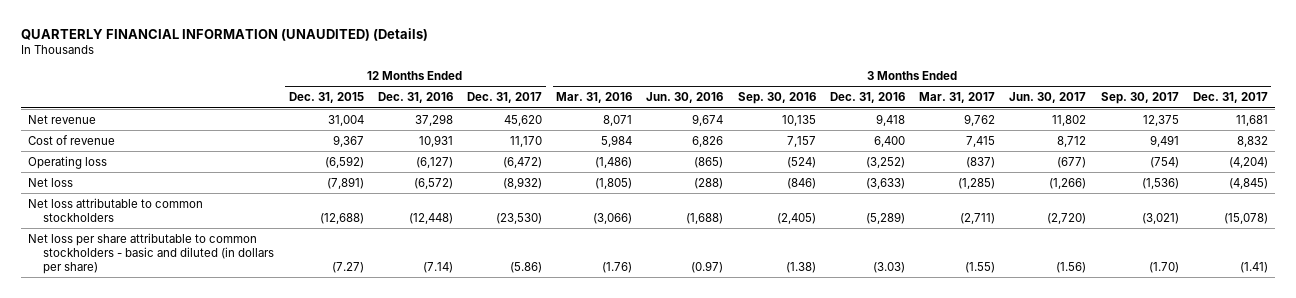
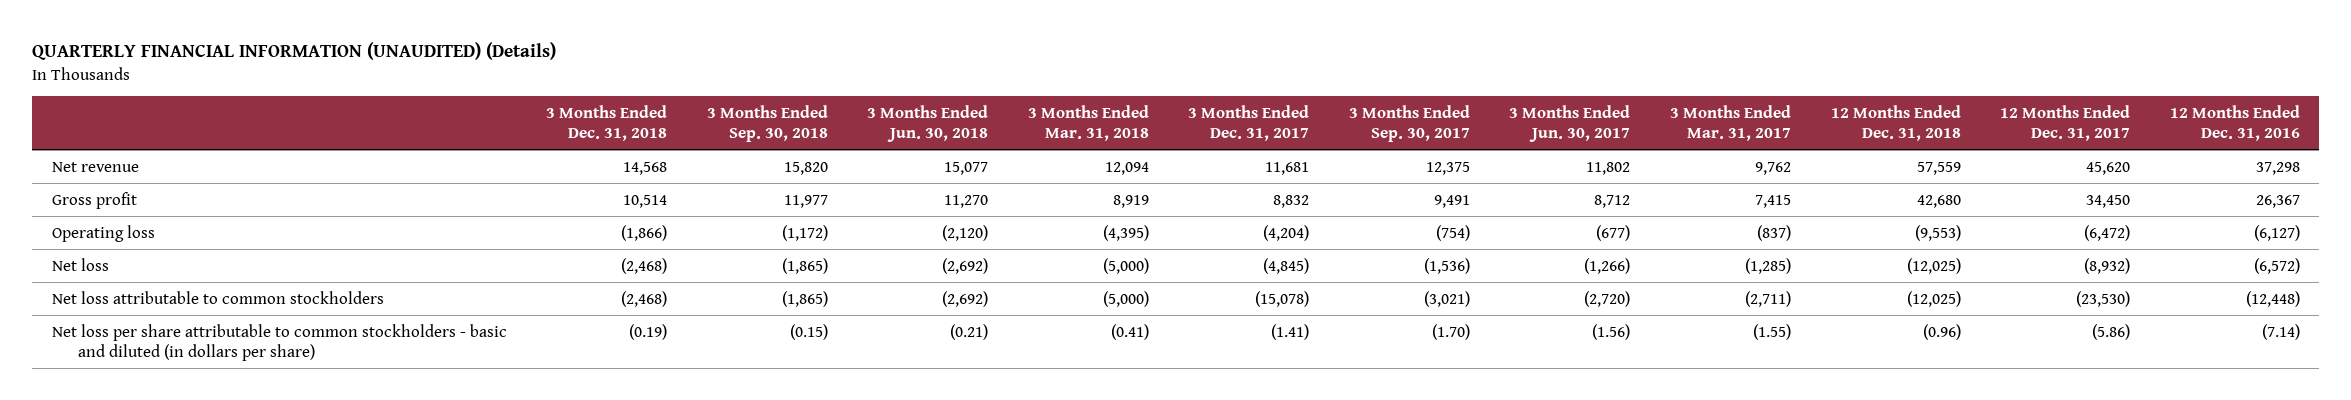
- | 12 Months Ended Dec. 31, 2015 | 12 Months Ended Dec. 31, 2016 | 12 Months Ended Dec. 31, 2017 | 3 Months Ended Mar. 31, 2016 | 3 Months Ended Jun. 30, 2016 | 3 Months Ended Sep. 30, 2016 | 3 Months Ended Dec. 31, 2016 | 3 Months Ended Mar. 31, 2017 | 3 Months Ended Jun. 30, 2017 | 3 Months Ended Sep. 30, 2017 | 3 Months Ended Dec. 31, 2017
+ | 3 Months Ended Dec. 31, 2018 | 3 Months Ended Sep. 30, 2018 | 3 Months Ended Jun. 30, 2018 | 3 Months Ended Mar. 31, 2018 | 3 Months Ended Dec. 31, 2017 | 3 Months Ended Sep. 30, 2017 | 3 Months Ended Jun. 30, 2017 | 3 Months Ended Mar. 31, 2017 | 12 Months Ended Dec. 31, 2018 | 12 Months Ended Dec. 31, 2017 | 12 Months Ended Dec. 31, 2016
- Cost of revenue | 9,367 | 10,931 | 11,170 | 5,984 | 6,826 | 7,157 | 6,400 | 7,415 | 8,712 | 9,491 | 8,832
+ Gross profit | 10,514 | 11,977 | 11,270 | 8,919 | 8,832 | 9,491 | 8,712 | 7,415 | 42,680 | 34,450 | 26,367

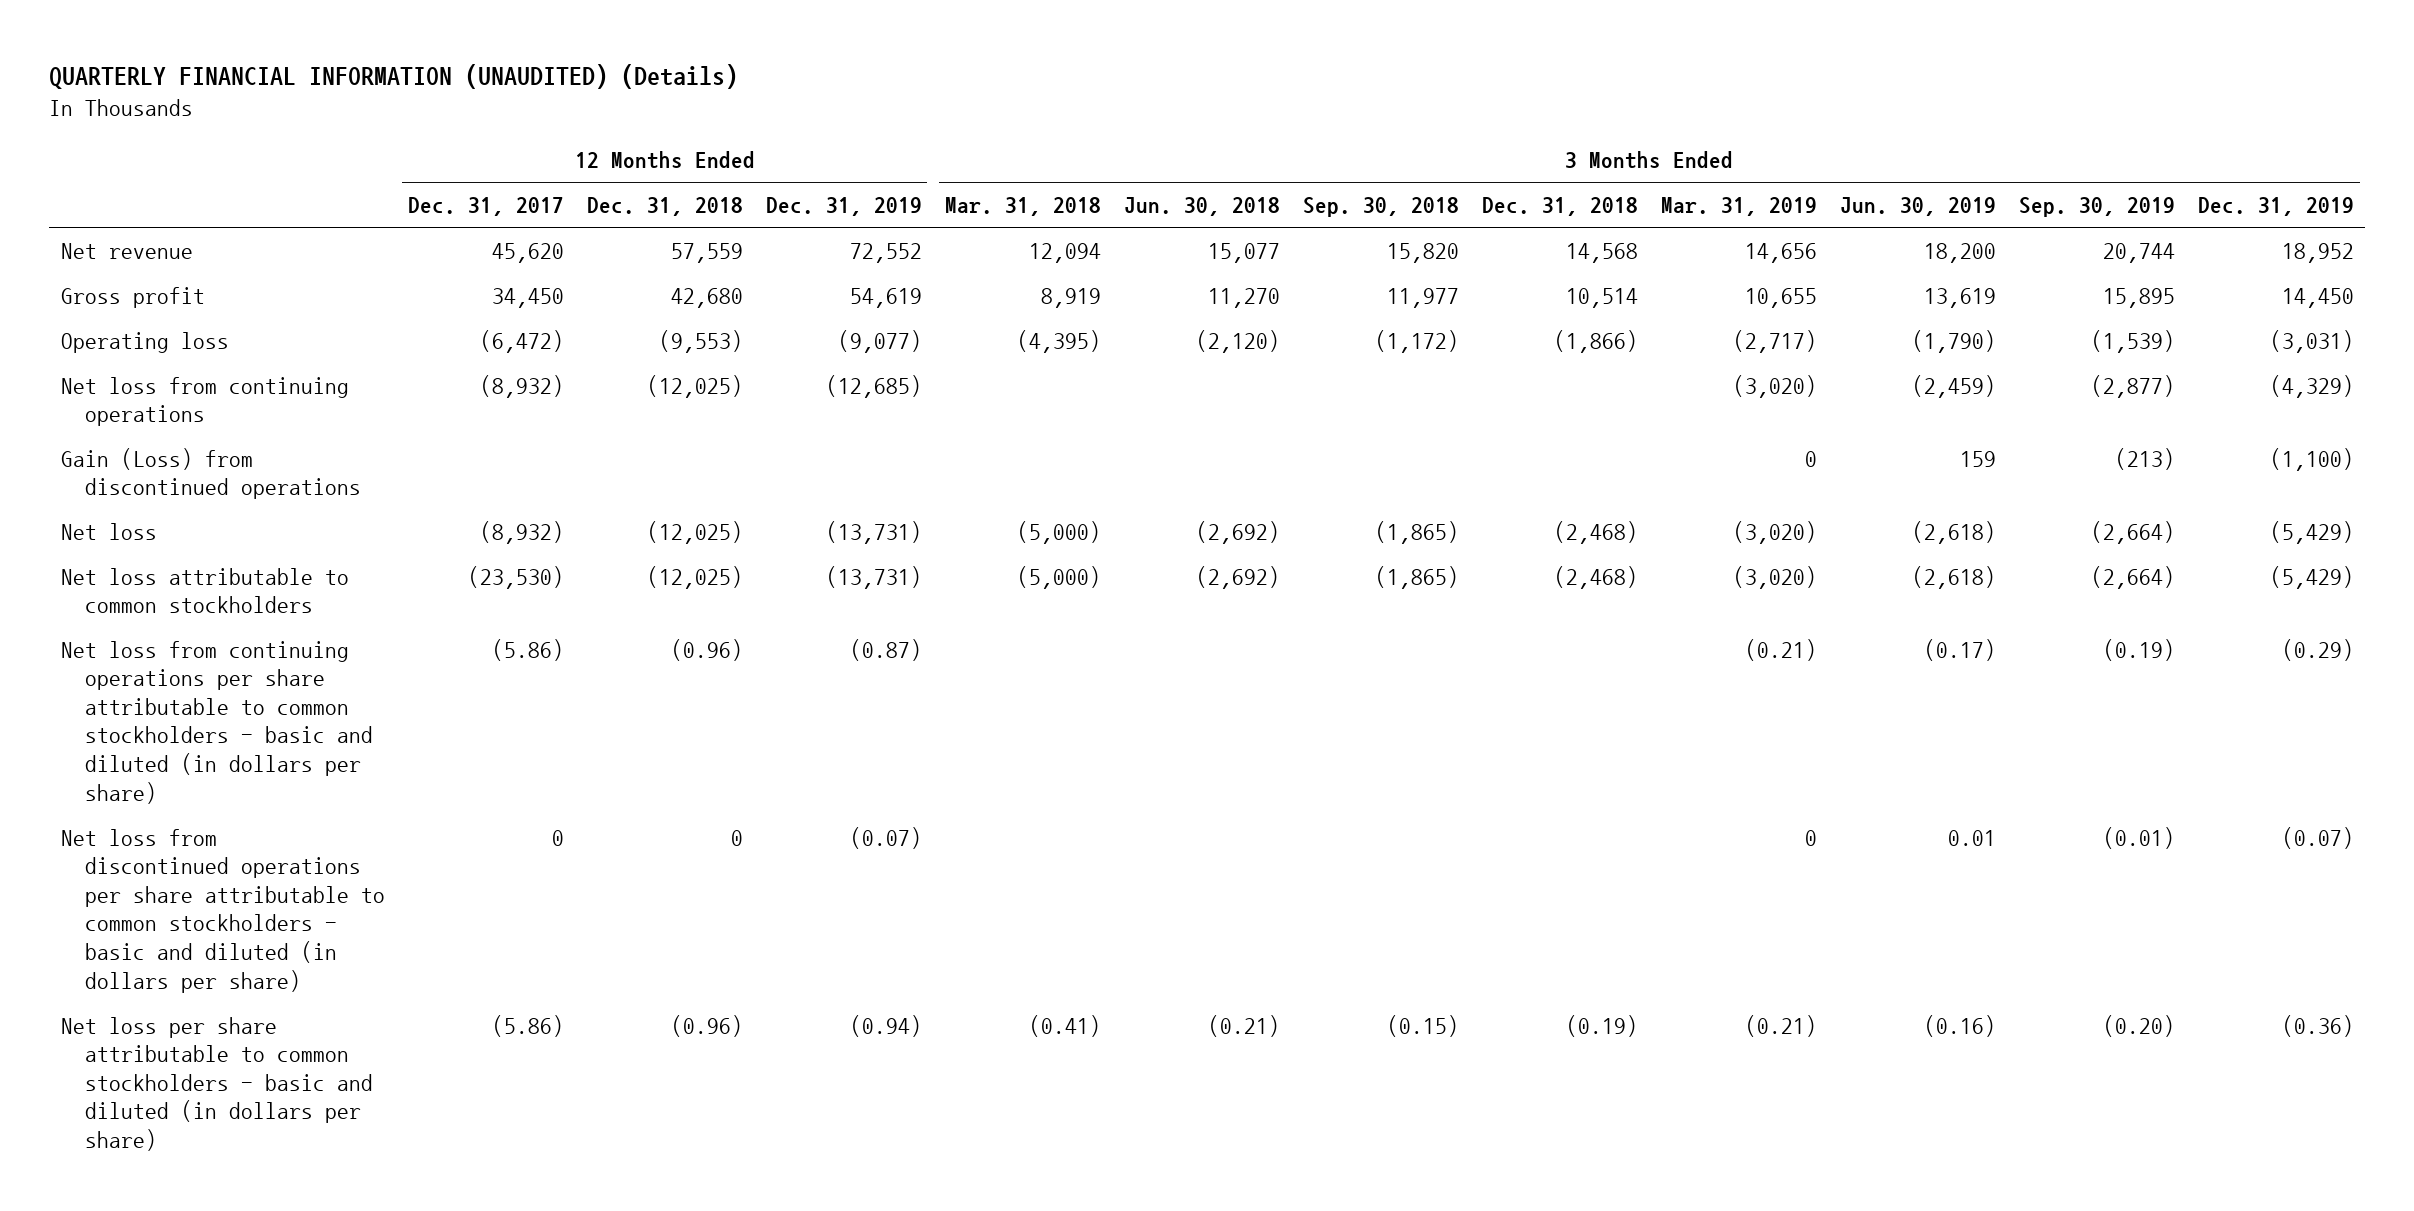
- | 3 Months Ended Dec. 31, 2018 | 3 Months Ended Sep. 30, 2018 | 3 Months Ended Jun. 30, 2018 | 3 Months Ended Mar. 31, 2018 | 3 Months Ended Dec. 31, 2017 | 3 Months Ended Sep. 30, 2017 | 3 Months Ended Jun. 30, 2017 | 3 Months Ended Mar. 31, 2017 | 12 Months Ended Dec. 31, 2018 | 12 Months Ended Dec. 31, 2017 | 12 Months Ended Dec. 31, 2016
+ | 12 Months Ended Dec. 31, 2017 | 12 Months Ended Dec. 31, 2018 | 12 Months Ended Dec. 31, 2019 | 3 Months Ended Mar. 31, 2018 | 3 Months Ended Jun. 30, 2018 | 3 Months Ended Sep. 30, 2018 | 3 Months Ended Dec. 31, 2018 | 3 Months Ended Mar. 31, 2019 | 3 Months Ended Jun. 30, 2019 | 3 Months Ended Sep. 30, 2019 | 3 Months Ended Dec. 31, 2019
+ Net loss from continuing operations | (8,932) | (12,025) | (12,685) | | | | | (3,020) | (2,459) | (2,877) | (4,329)
+ Gain (Loss) from discontinued operations | | | | | | | | 0 | 159 | (213) | (1,100)
+ Net loss from continuing operations per share attributable to common stockholders - basic and diluted (in dollars per share) | (5.86) | (0.96) | (0.87) | | | | | (0.21) | (0.17) | (0.19) | (0.29)
+ Net loss from discontinued operations per share attributable to common stockholders - basic and diluted (in dollars per share) | 0 | 0 | (0.07) | | | | | 0 | 0.01 | (0.01) | (0.07)

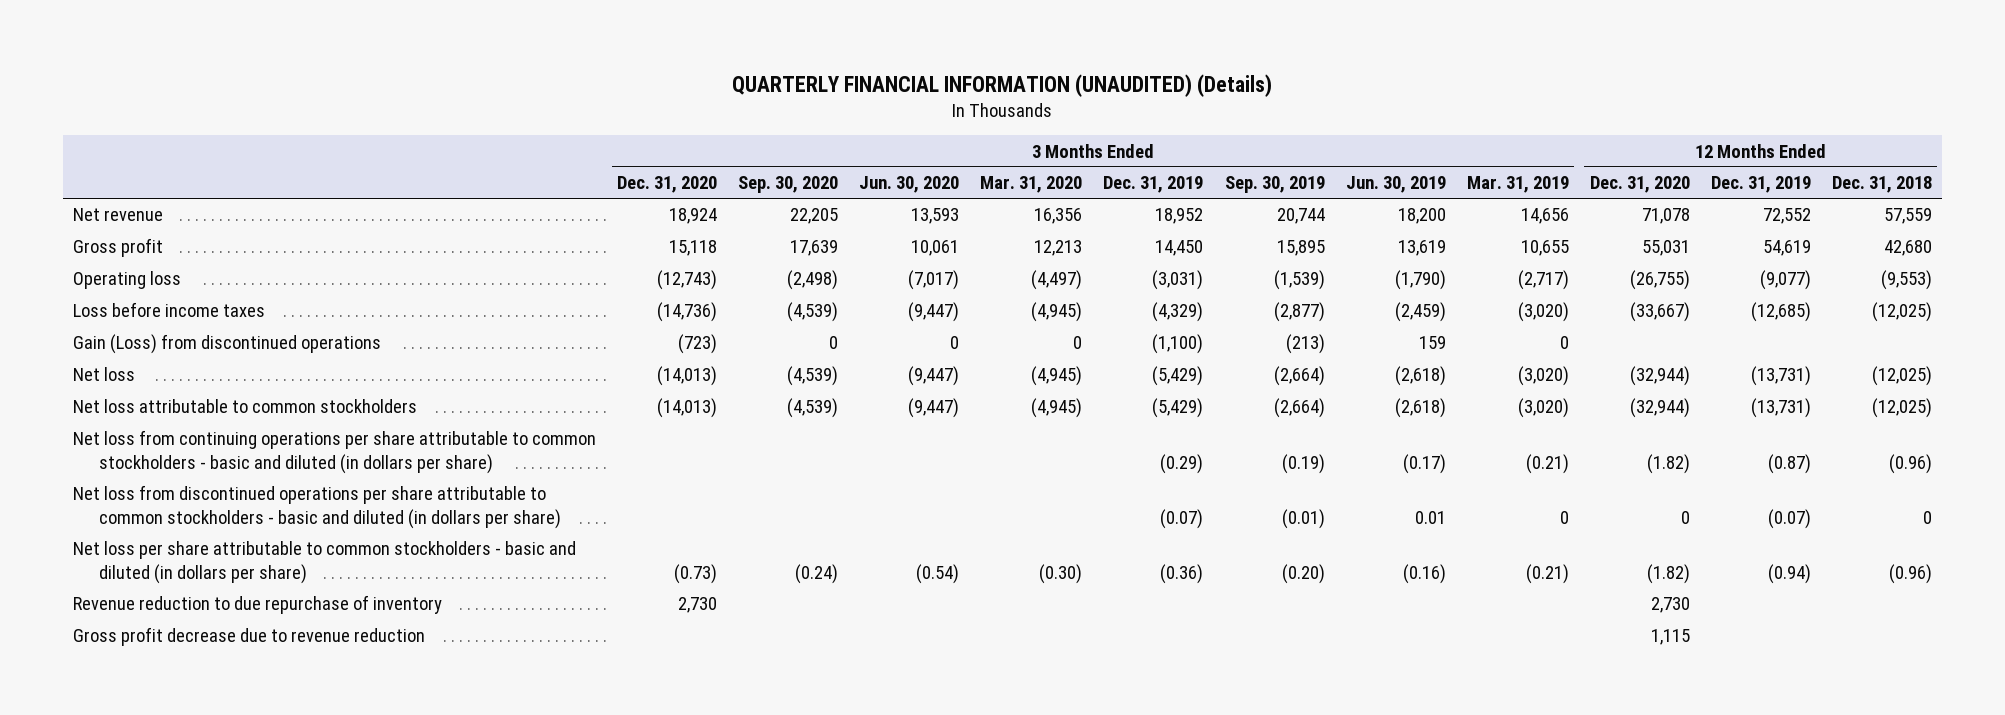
- | 12 Months Ended Dec. 31, 2017 | 12 Months Ended Dec. 31, 2018 | 12 Months Ended Dec. 31, 2019 | 3 Months Ended Mar. 31, 2018 | 3 Months Ended Jun. 30, 2018 | 3 Months Ended Sep. 30, 2018 | 3 Months Ended Dec. 31, 2018 | 3 Months Ended Mar. 31, 2019 | 3 Months Ended Jun. 30, 2019 | 3 Months Ended Sep. 30, 2019 | 3 Months Ended Dec. 31, 2019
+ | 3 Months Ended Dec. 31, 2020 | 3 Months Ended Sep. 30, 2020 | 3 Months Ended Jun. 30, 2020 | 3 Months Ended Mar. 31, 2020 | 3 Months Ended Dec. 31, 2019 | 3 Months Ended Sep. 30, 2019 | 3 Months Ended Jun. 30, 2019 | 3 Months Ended Mar. 31, 2019 | 12 Months Ended Dec. 31, 2020 | 12 Months Ended Dec. 31, 2019 | 12 Months Ended Dec. 31, 2018
- Net loss from continuing operations | (8,932) | (12,025) | (12,685) | | | | | (3,020) | (2,459) | (2,877) | (4,329)
+ Loss before income taxes | (14,736) | (4,539) | (9,447) | (4,945) | (4,329) | (2,877) | (2,459) | (3,020) | (33,667) | (12,685) | (12,025)
+ Revenue reduction to due repurchase of inventory | 2,730 | | | | | | | | 2,730 | |
+ Gross profit decrease due to revenue reduction | | | | | | | | | 1,115 | |

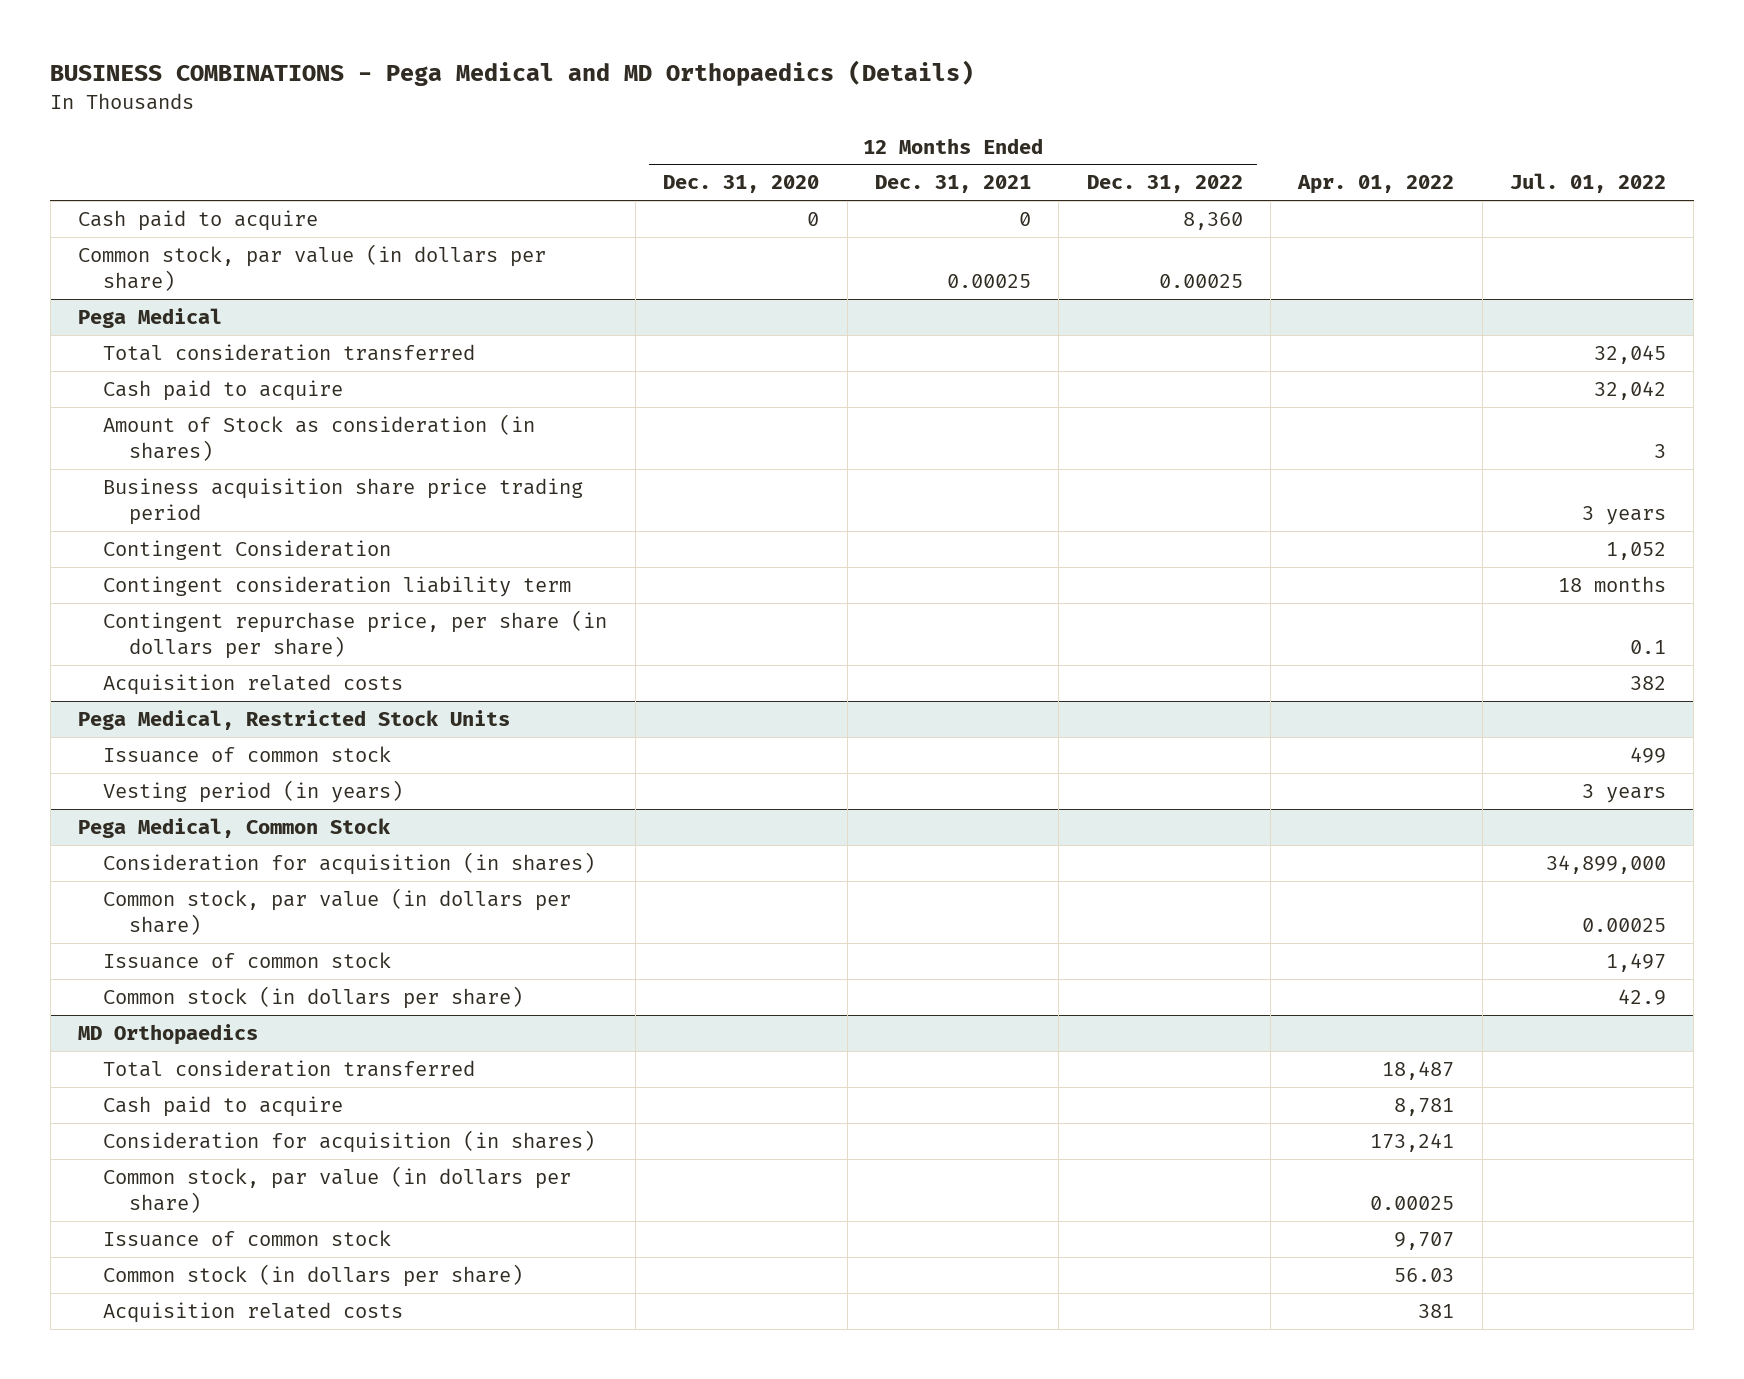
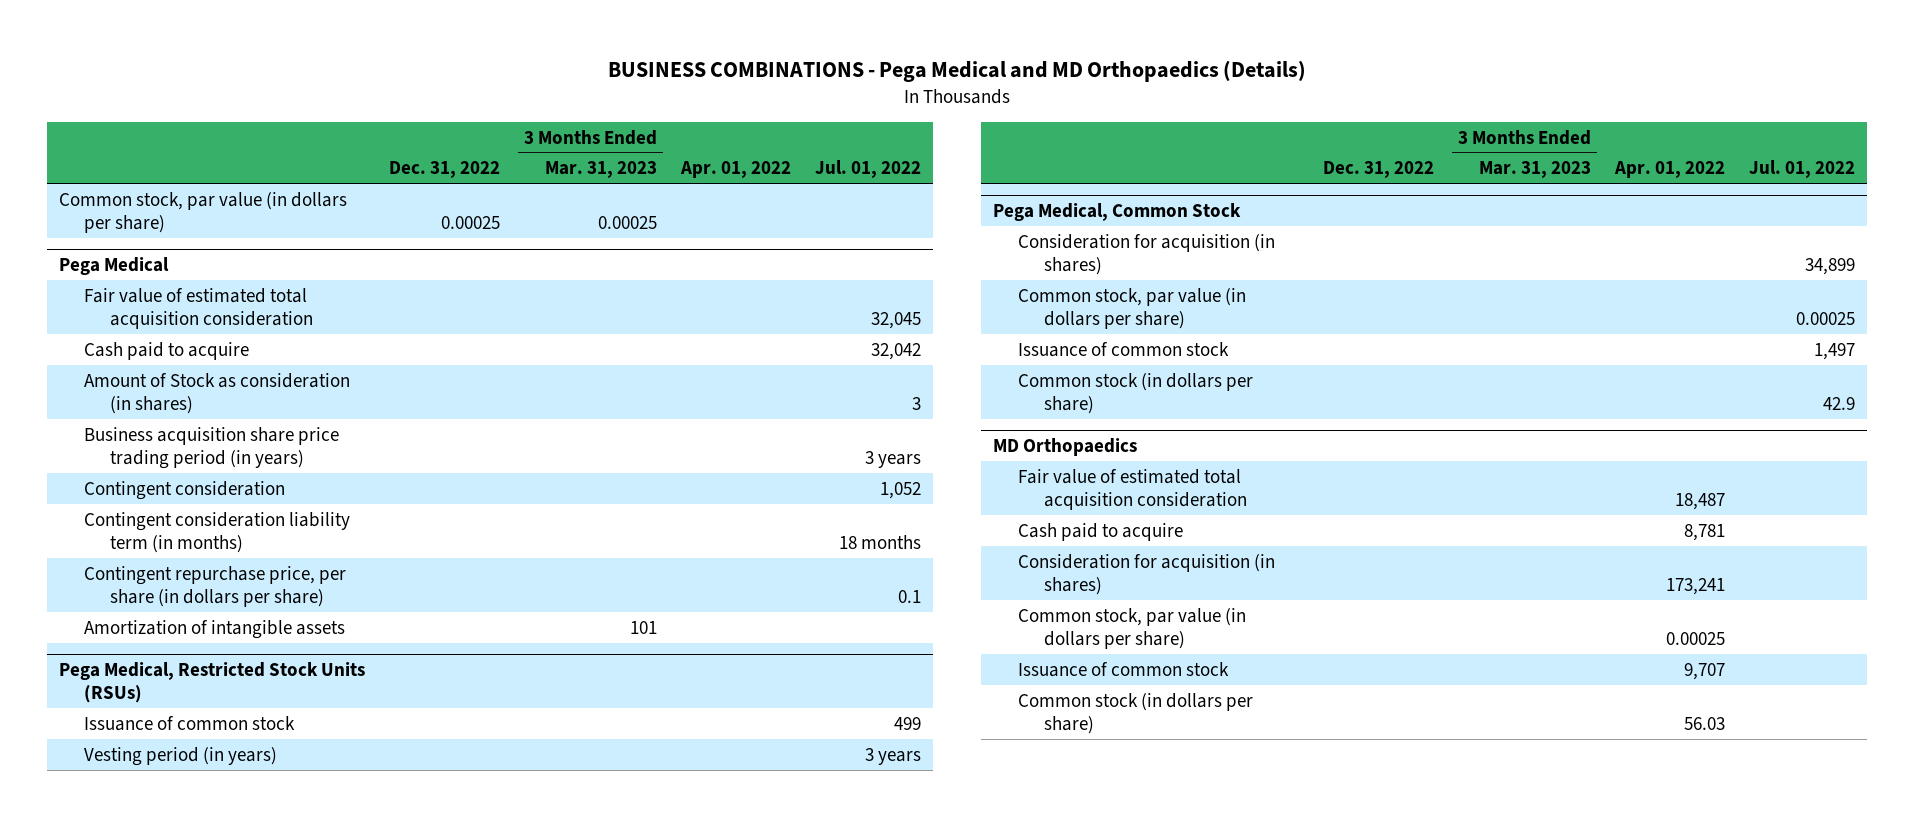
- | 12 Months Ended Dec. 31, 2020 | 12 Months Ended Dec. 31, 2021 | 12 Months Ended Dec. 31, 2022 | Apr. 01, 2022 | Jul. 01, 2022
+ | Dec. 31, 2022 | 3 Months Ended Mar. 31, 2023 | Apr. 01, 2022 | Jul. 01, 2022
- Cash paid to acquire | 0 | 0 | 8,360 | |
@ Pega Medical
- Total consideration transferred | | | | | 32,045
+ Fair value of estimated total acquisition consideration | | | | 32,045
- Business acquisition share price trading period | | | | | 3 years
- Contingent Consideration | | | | | 1,052
- Contingent consideration liability term | | | | | 18 months
+ Business acquisition share price trading period (in years) | | | | 3 years
+ Contingent consideration | | | | 1,052
+ Contingent consideration liability term (in months) | | | | 18 months
- Acquisition related costs | | | | | 382
- Pega Medical, Restricted Stock Units
@ Pega Medical
+ Amortization of intangible assets | | 101 | |
+ Pega Medical, Restricted Stock Units (RSUs)
@ Pega Medical, Common Stock
- Consideration for acquisition (in shares) | | | | | 34,899,000
+ Consideration for acquisition (in shares) | | | | 34,899
@ MD Orthopaedics
- Total consideration transferred | | | | 18,487 |
+ Fair value of estimated total acquisition consideration | | | 18,487 |
- Acquisition related costs | | | | 381 |

